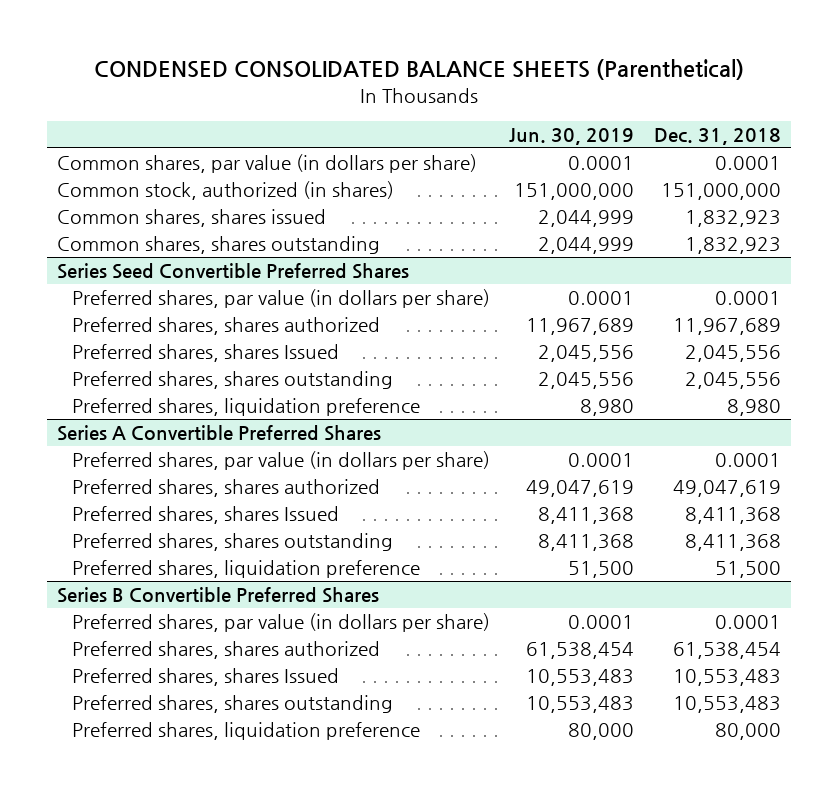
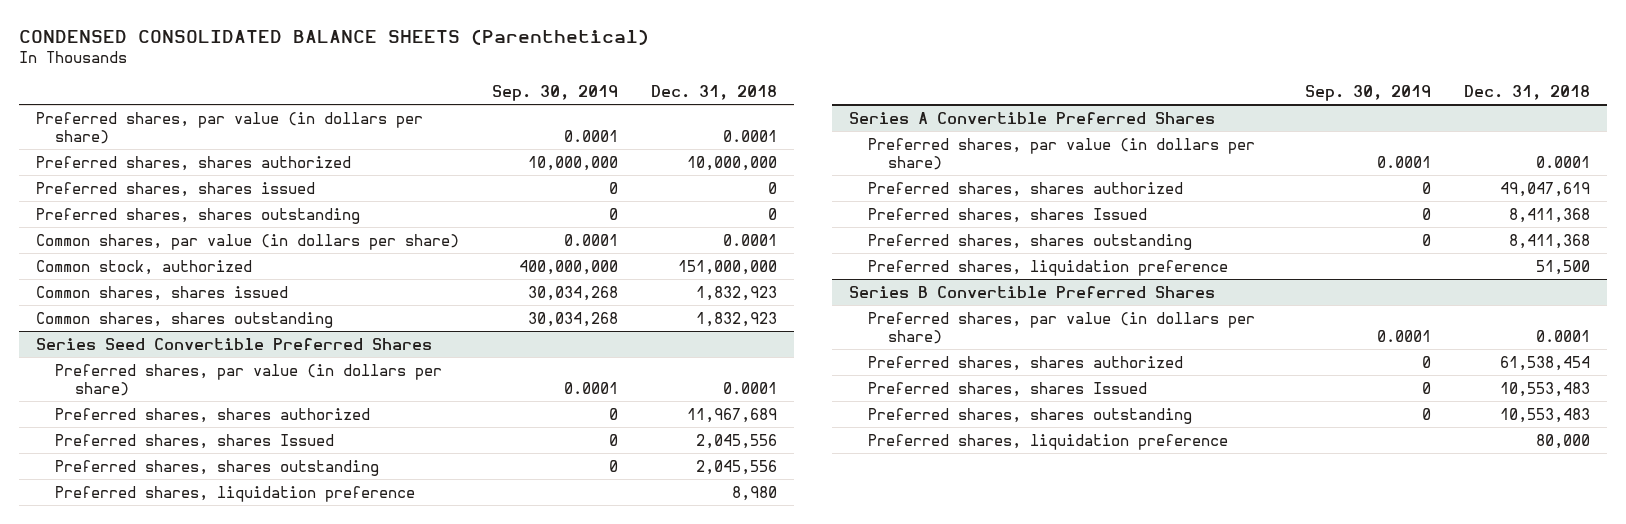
- | Jun. 30, 2019 | Dec. 31, 2018
+ | Sep. 30, 2019 | Dec. 31, 2018
+ Preferred shares, par value (in dollars per share) | 0.0001 | 0.0001
+ Preferred shares, shares authorized | 10,000,000 | 10,000,000
+ Preferred shares, shares issued | 0 | 0
+ Preferred shares, shares outstanding | 0 | 0
- Common stock, authorized (in shares) | 151,000,000 | 151,000,000
+ Common stock, authorized | 400,000,000 | 151,000,000

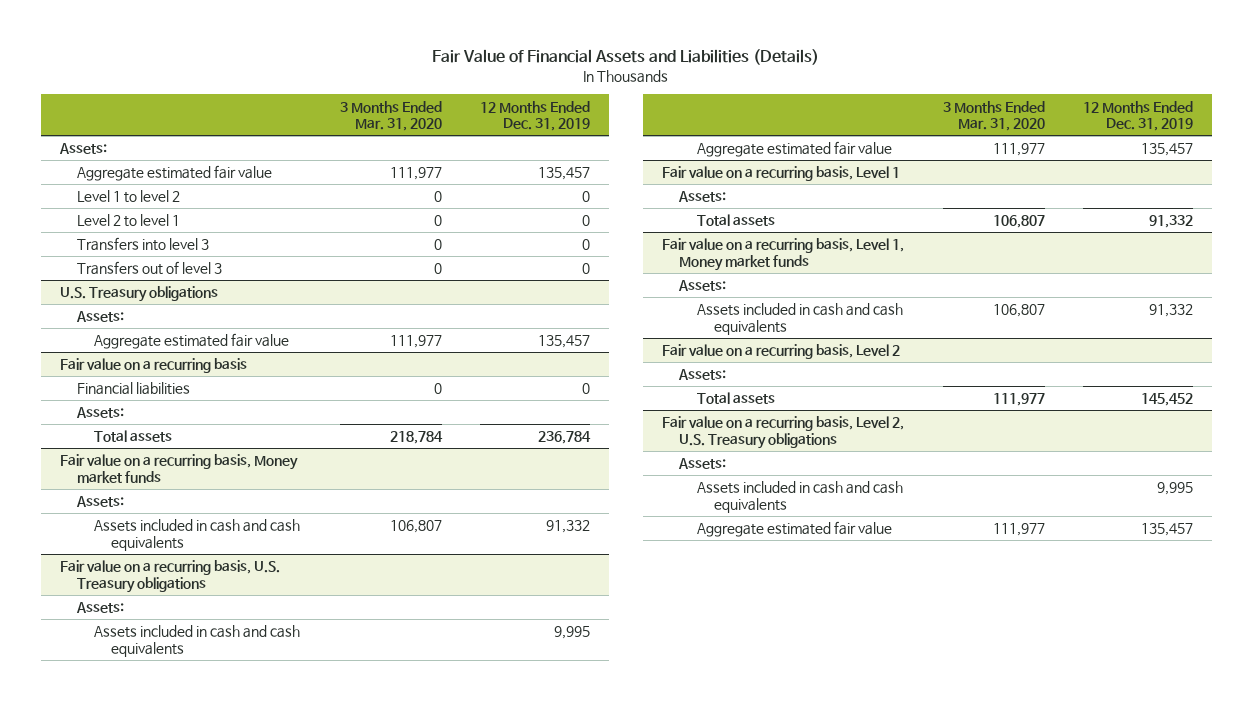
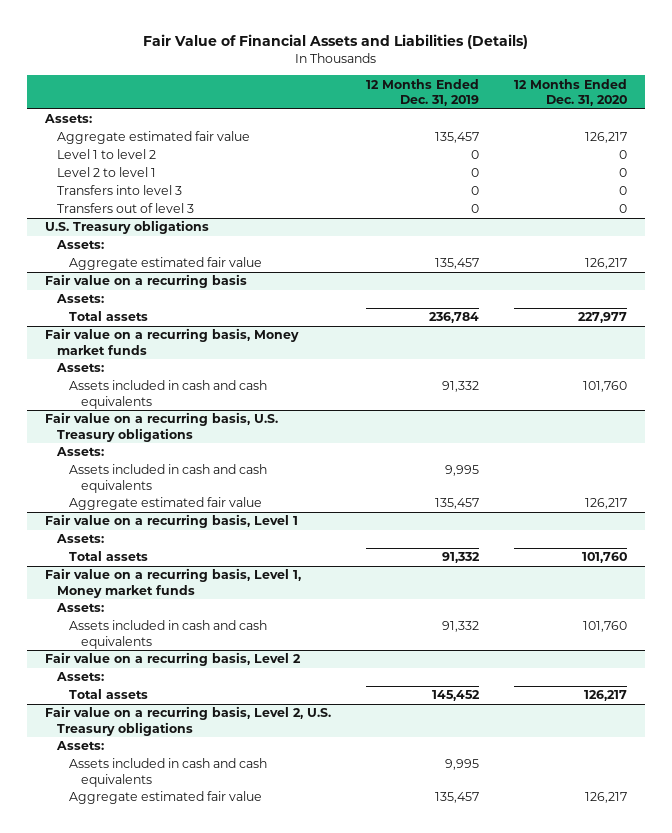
- | 3 Months Ended Mar. 31, 2020 | 12 Months Ended Dec. 31, 2019
+ | 12 Months Ended Dec. 31, 2019 | 12 Months Ended Dec. 31, 2020
@ Fair value on a recurring basis
- Financial liabilities | 0 | 0

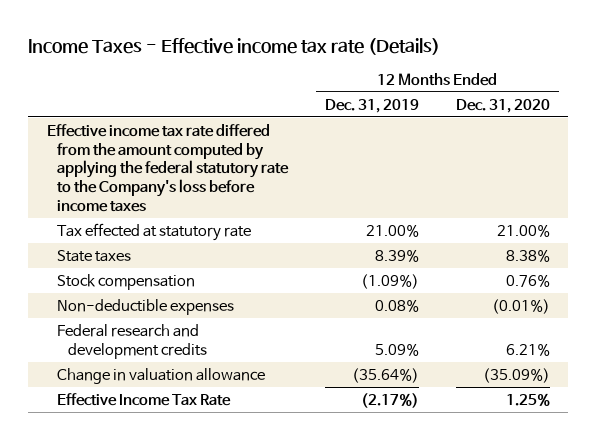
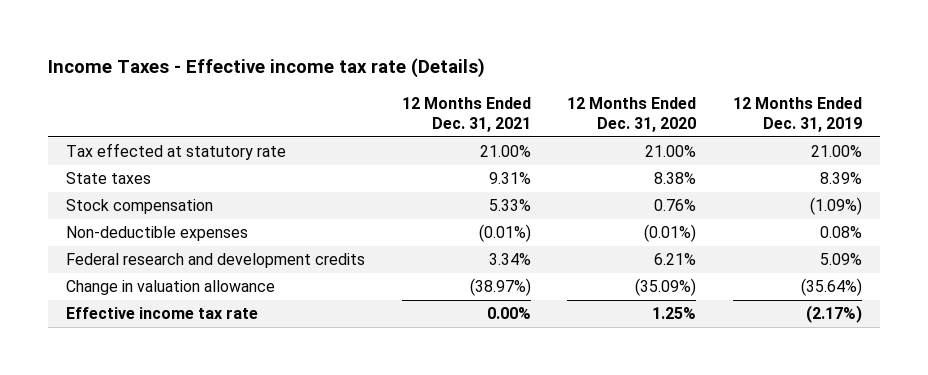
- | 12 Months Ended Dec. 31, 2019 | 12 Months Ended Dec. 31, 2020
+ | 12 Months Ended Dec. 31, 2021 | 12 Months Ended Dec. 31, 2020 | 12 Months Ended Dec. 31, 2019
- Effective income tax rate differed from the amount computed by applying the federal statutory rate to the Company's loss before income taxes
- Effective Income Tax Rate | (2.17%) | 1.25%
+ Effective income tax rate | 0.00% | 1.25% | (2.17%)

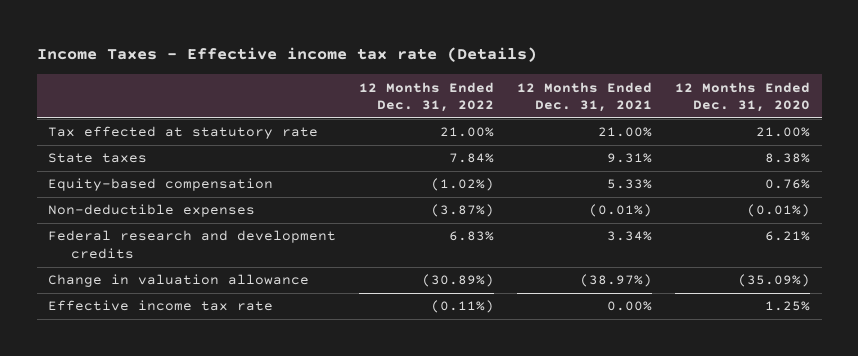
- | 12 Months Ended Dec. 31, 2021 | 12 Months Ended Dec. 31, 2020 | 12 Months Ended Dec. 31, 2019
+ | 12 Months Ended Dec. 31, 2022 | 12 Months Ended Dec. 31, 2021 | 12 Months Ended Dec. 31, 2020
- Stock compensation | 5.33% | 0.76% | (1.09%)
+ Equity-based compensation | (1.02%) | 5.33% | 0.76%

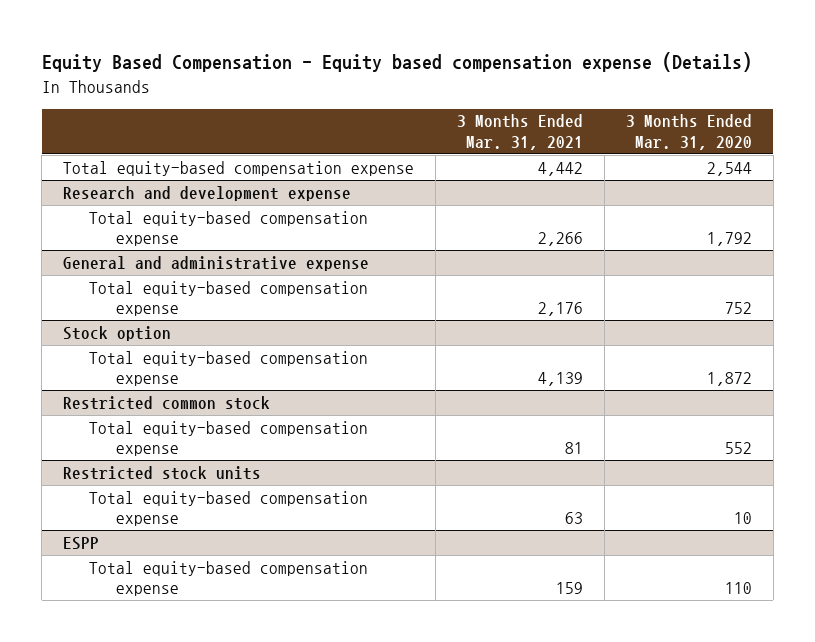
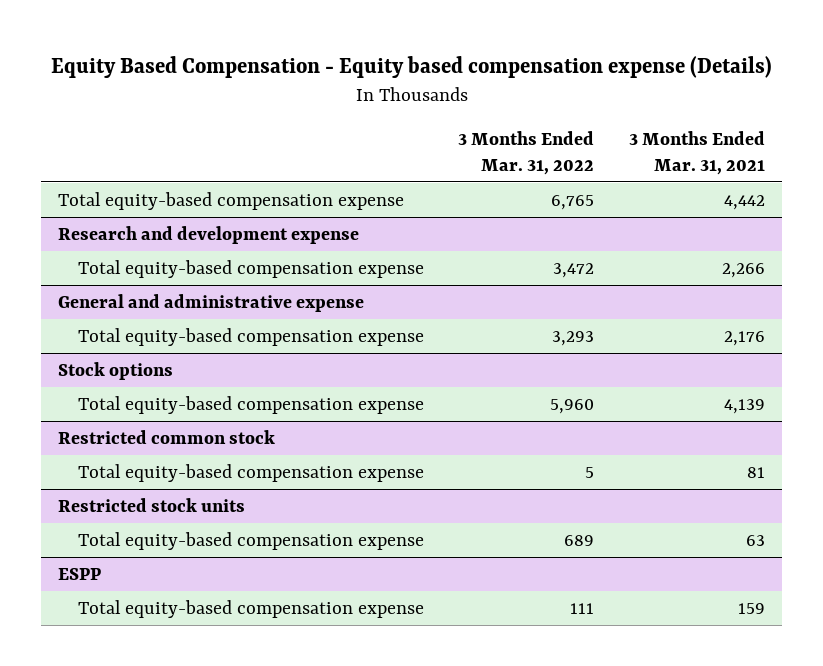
- | 3 Months Ended Mar. 31, 2021 | 3 Months Ended Mar. 31, 2020
+ | 3 Months Ended Mar. 31, 2022 | 3 Months Ended Mar. 31, 2021
- Stock option
+ Stock options

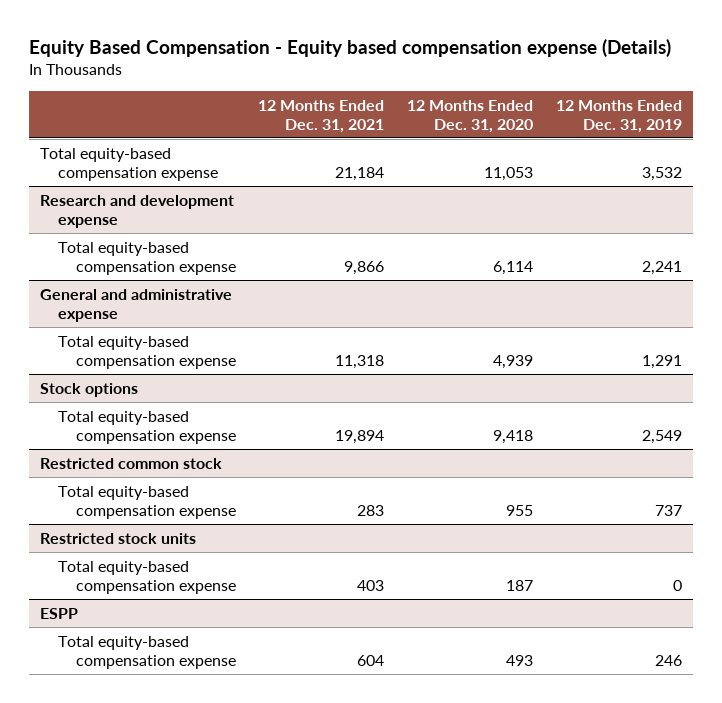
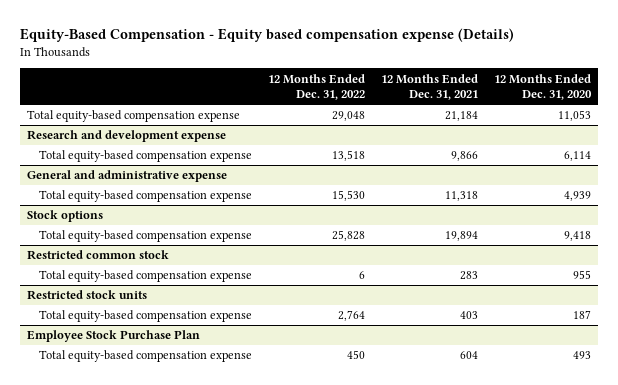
- Equity Based Compensation - Equity based compensation expense (Details)
+ Equity-Based Compensation - Equity based compensation expense (Details)
- | 12 Months Ended Dec. 31, 2021 | 12 Months Ended Dec. 31, 2020 | 12 Months Ended Dec. 31, 2019
+ | 12 Months Ended Dec. 31, 2022 | 12 Months Ended Dec. 31, 2021 | 12 Months Ended Dec. 31, 2020
- ESPP
+ Employee Stock Purchase Plan

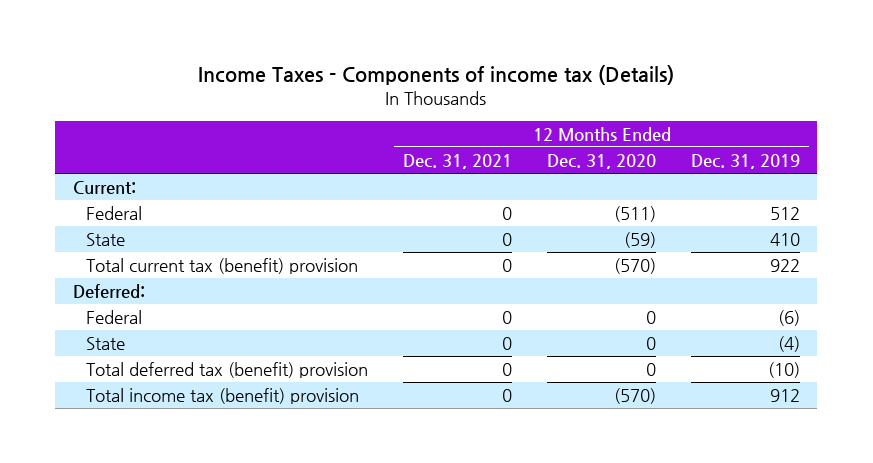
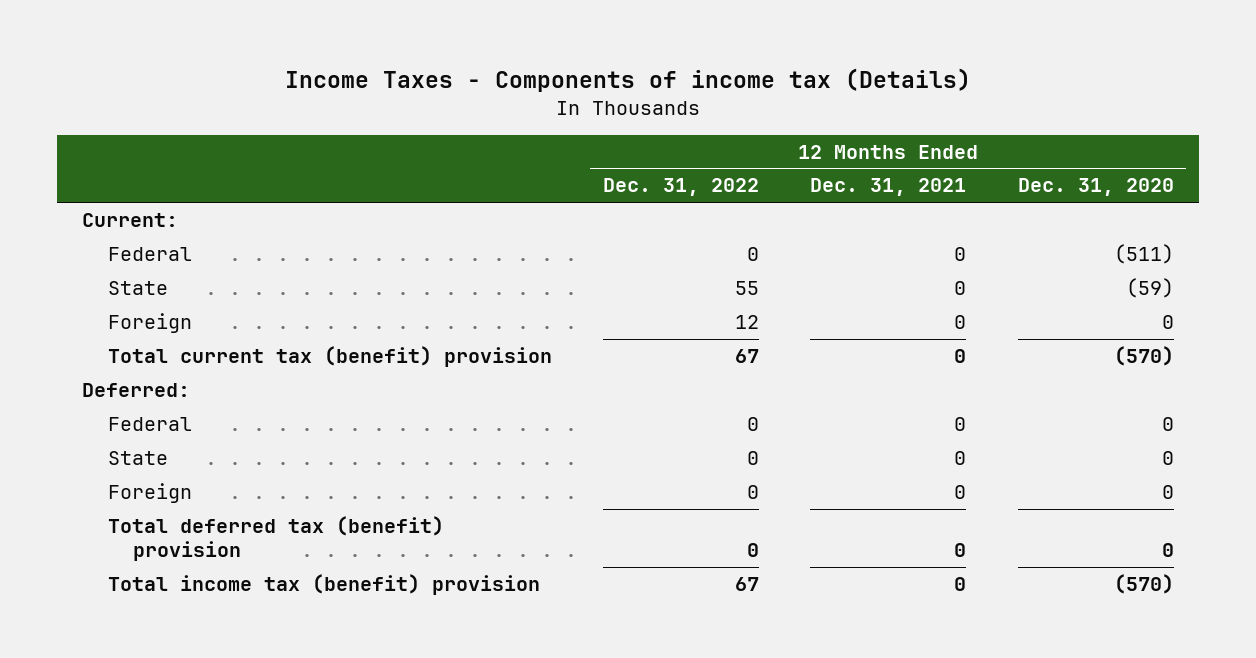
- | 12 Months Ended Dec. 31, 2021 | 12 Months Ended Dec. 31, 2020 | 12 Months Ended Dec. 31, 2019
+ | 12 Months Ended Dec. 31, 2022 | 12 Months Ended Dec. 31, 2021 | 12 Months Ended Dec. 31, 2020
+ Foreign | 12 | 0 | 0
+ Foreign | 0 | 0 | 0

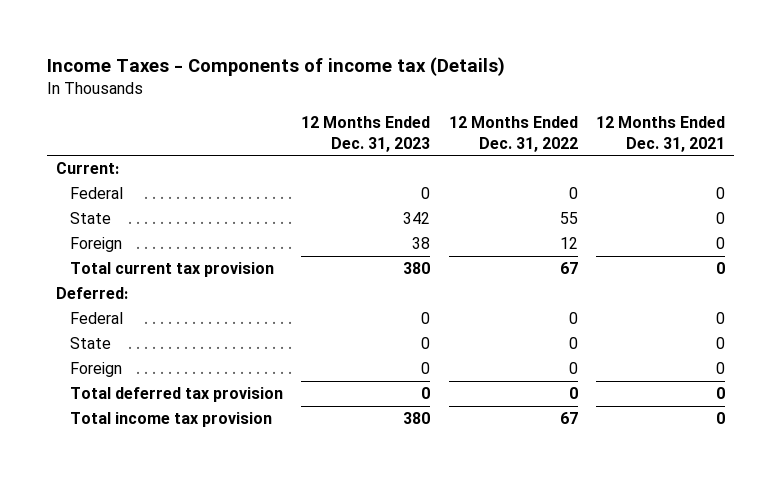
- | 12 Months Ended Dec. 31, 2022 | 12 Months Ended Dec. 31, 2021 | 12 Months Ended Dec. 31, 2020
+ | 12 Months Ended Dec. 31, 2023 | 12 Months Ended Dec. 31, 2022 | 12 Months Ended Dec. 31, 2021
- Total current tax (benefit) provision | 67 | 0 | (570)
+ Total current tax provision | 380 | 67 | 0
- Total deferred tax (benefit) provision | 0 | 0 | 0
- Total income tax (benefit) provision | 67 | 0 | (570)
+ Total deferred tax provision | 0 | 0 | 0
+ Total income tax provision | 380 | 67 | 0

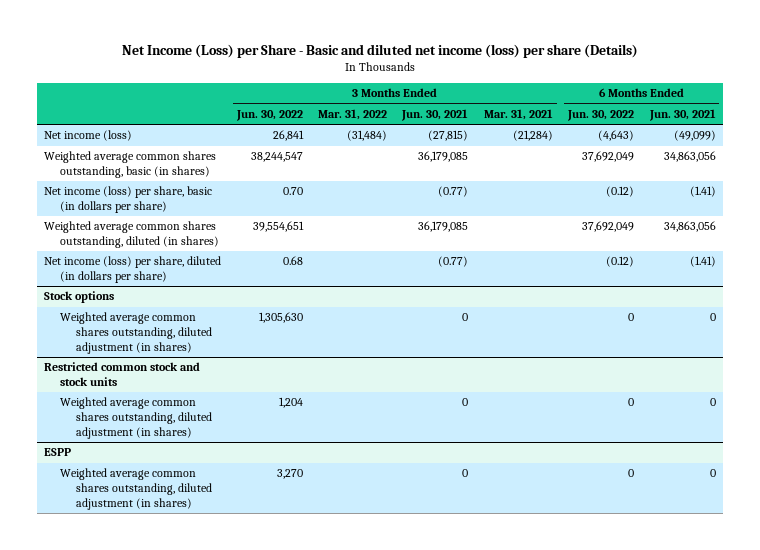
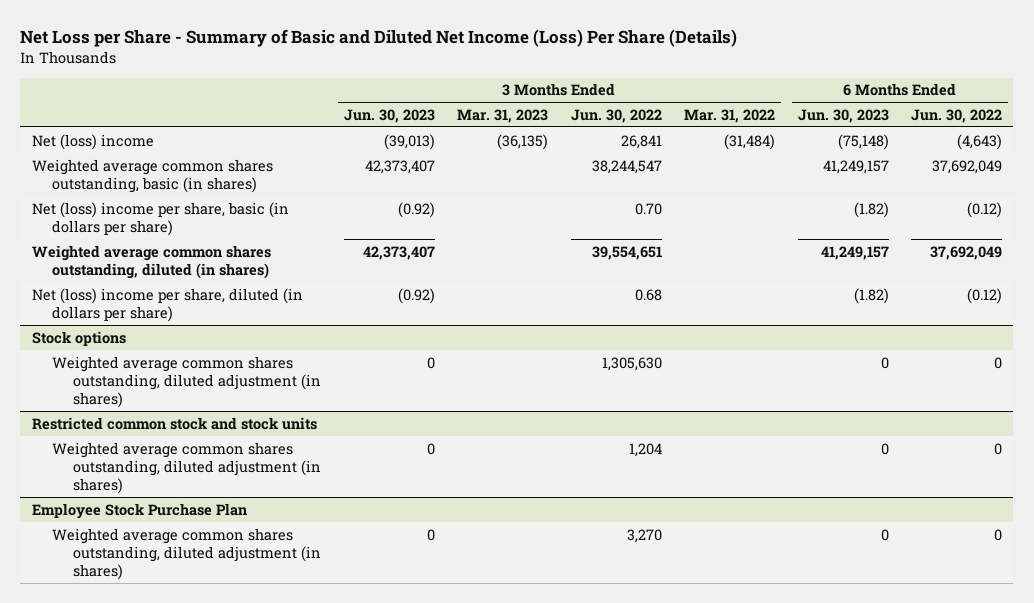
- Net Income (Loss) per Share - Basic and diluted net income (loss) per share (Details)
+ Net Loss per Share - Summary of Basic and Diluted Net Income (Loss) Per Share (Details)
- | 3 Months Ended Jun. 30, 2022 | 3 Months Ended Mar. 31, 2022 | 3 Months Ended Jun. 30, 2021 | 3 Months Ended Mar. 31, 2021 | 6 Months Ended Jun. 30, 2022 | 6 Months Ended Jun. 30, 2021
+ | 3 Months Ended Jun. 30, 2023 | 3 Months Ended Mar. 31, 2023 | 3 Months Ended Jun. 30, 2022 | 3 Months Ended Mar. 31, 2022 | 6 Months Ended Jun. 30, 2023 | 6 Months Ended Jun. 30, 2022
- Net income (loss) | 26,841 | (31,484) | (27,815) | (21,284) | (4,643) | (49,099)
+ Net (loss) income | (39,013) | (36,135) | 26,841 | (31,484) | (75,148) | (4,643)
- Net income (loss) per share, basic (in dollars per share) | 0.70 | | (0.77) | | (0.12) | (1.41)
+ Net (loss) income per share, basic (in dollars per share) | (0.92) | | 0.70 | | (1.82) | (0.12)
- Net income (loss) per share, diluted (in dollars per share) | 0.68 | | (0.77) | | (0.12) | (1.41)
+ Net (loss) income per share, diluted (in dollars per share) | (0.92) | | 0.68 | | (1.82) | (0.12)
- ESPP
+ Employee Stock Purchase Plan

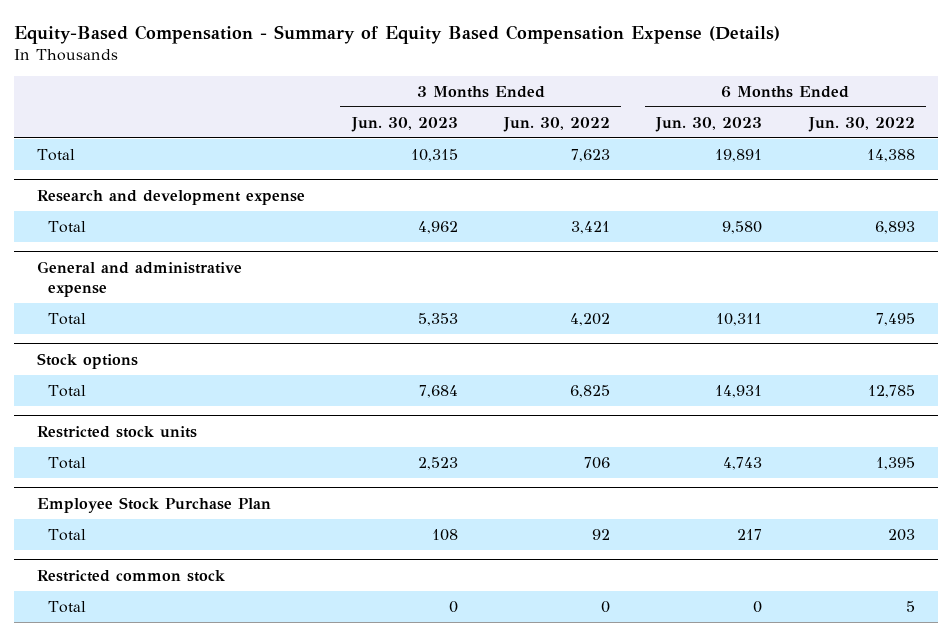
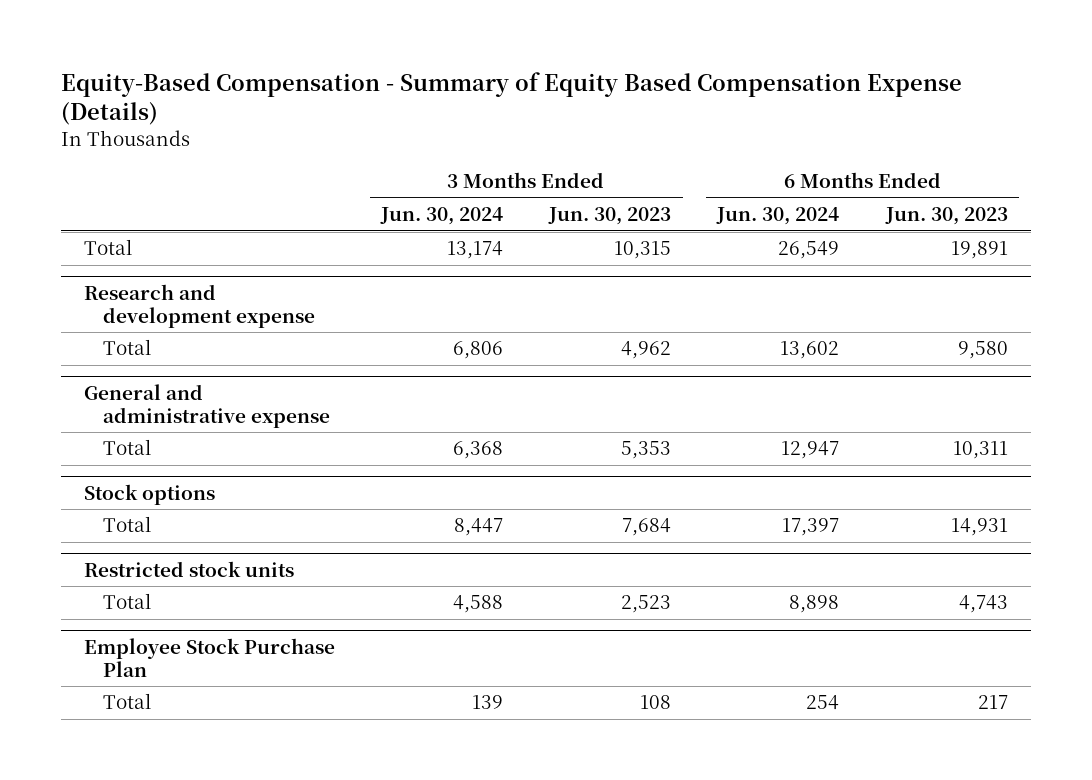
- | 3 Months Ended Jun. 30, 2023 | 3 Months Ended Jun. 30, 2022 | 6 Months Ended Jun. 30, 2023 | 6 Months Ended Jun. 30, 2022
+ | 3 Months Ended Jun. 30, 2024 | 3 Months Ended Jun. 30, 2023 | 6 Months Ended Jun. 30, 2024 | 6 Months Ended Jun. 30, 2023
- Restricted common stock
- Total | 0 | 0 | 0 | 5

